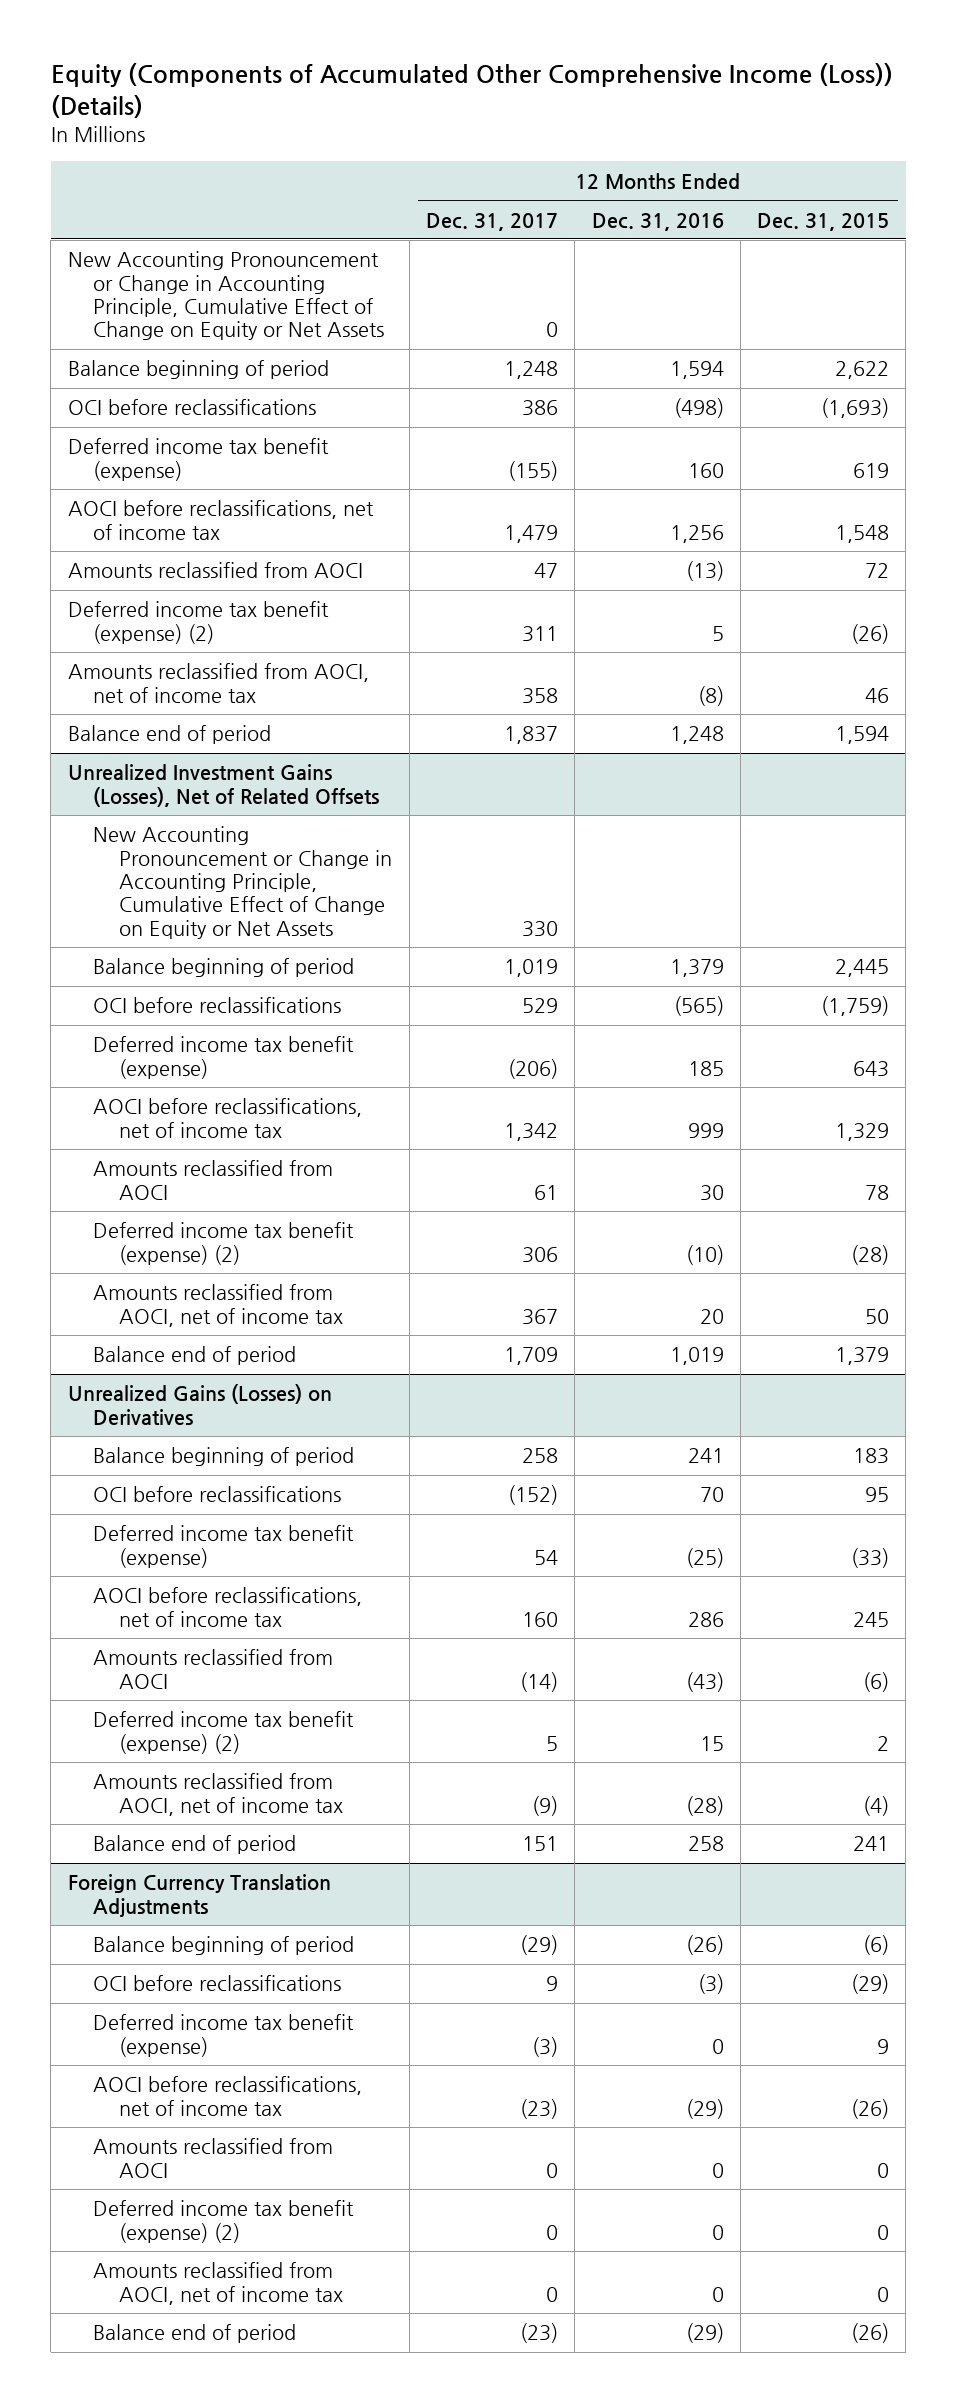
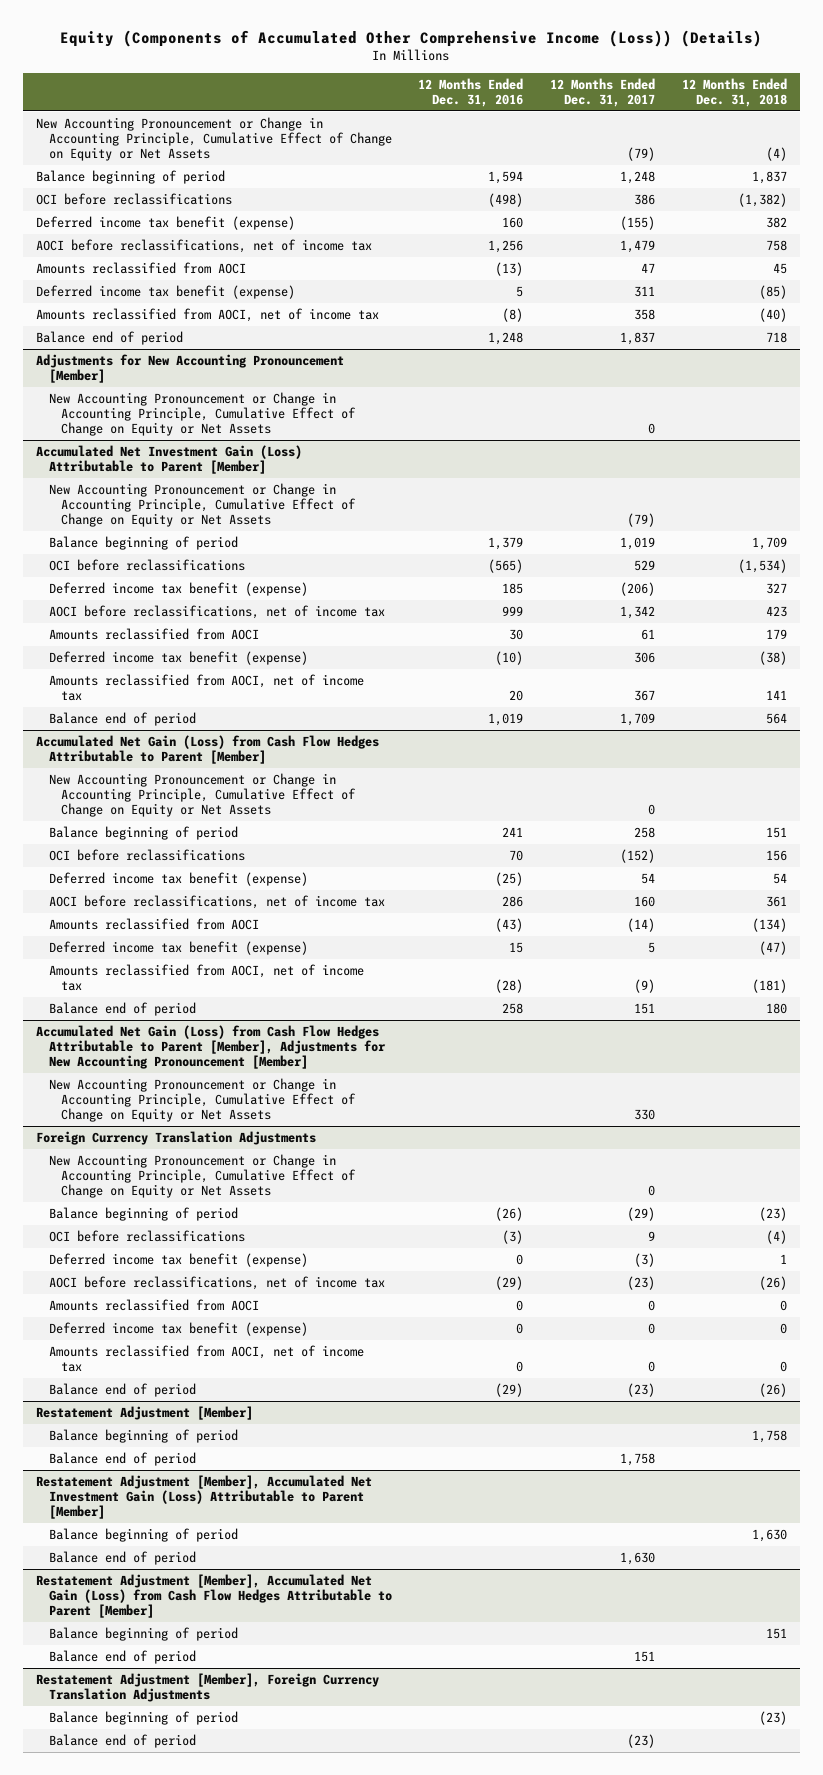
- | 12 Months Ended Dec. 31, 2017 | 12 Months Ended Dec. 31, 2016 | 12 Months Ended Dec. 31, 2015
+ | 12 Months Ended Dec. 31, 2016 | 12 Months Ended Dec. 31, 2017 | 12 Months Ended Dec. 31, 2018
- New Accounting Pronouncement or Change in Accounting Principle, Cumulative Effect of Change on Equity or Net Assets | 0 | |
+ New Accounting Pronouncement or Change in Accounting Principle, Cumulative Effect of Change on Equity or Net Assets | | (79) | (4)
- Deferred income tax benefit (expense) (2) | 311 | 5 | (26)
+ Deferred income tax benefit (expense) | 5 | 311 | (85)
- Unrealized Investment Gains (Losses), Net of Related Offsets
- New Accounting Pronouncement or Change in Accounting Principle, Cumulative Effect of Change on Equity or Net Assets | 330 | |
+ Adjustments for New Accounting Pronouncement [Member]
+ New Accounting Pronouncement or Change in Accounting Principle, Cumulative Effect of Change on Equity or Net Assets | | 0 |
+ Accumulated Net Investment Gain (Loss) Attributable to Parent [Member]
+ New Accounting Pronouncement or Change in Accounting Principle, Cumulative Effect of Change on Equity or Net Assets | | (79) |
- Deferred income tax benefit (expense) (2) | 306 | (10) | (28)
+ Deferred income tax benefit (expense) | (10) | 306 | (38)
- Unrealized Gains (Losses) on Derivatives
+ Accumulated Net Gain (Loss) from Cash Flow Hedges Attributable to Parent [Member]
+ New Accounting Pronouncement or Change in Accounting Principle, Cumulative Effect of Change on Equity or Net Assets | | 0 |
- Deferred income tax benefit (expense) (2) | 5 | 15 | 2
+ Deferred income tax benefit (expense) | 15 | 5 | (47)
+ Accumulated Net Gain (Loss) from Cash Flow Hedges Attributable to Parent [Member], Adjustments for New Accounting Pronouncement [Member]
+ New Accounting Pronouncement or Change in Accounting Principle, Cumulative Effect of Change on Equity or Net Assets | | 330 |
@ Foreign Currency Translation Adjustments
+ New Accounting Pronouncement or Change in Accounting Principle, Cumulative Effect of Change on Equity or Net Assets | | 0 |
- Deferred income tax benefit (expense) (2) | 0 | 0 | 0
+ Deferred income tax benefit (expense) | 0 | 0 | 0
+ Restatement Adjustment [Member]
+ Balance beginning of period | | | 1,758
+ Balance end of period | | 1,758 |
+ Restatement Adjustment [Member], Accumulated Net Investment Gain (Loss) Attributable to Parent [Member]
+ Balance beginning of period | | | 1,630
+ Balance end of period | | 1,630 |
+ Restatement Adjustment [Member], Accumulated Net Gain (Loss) from Cash Flow Hedges Attributable to Parent [Member]
+ Balance beginning of period | | | 151
+ Balance end of period | | 151 |
+ Restatement Adjustment [Member], Foreign Currency Translation Adjustments
+ Balance beginning of period | | | (23)
+ Balance end of period | | (23) |

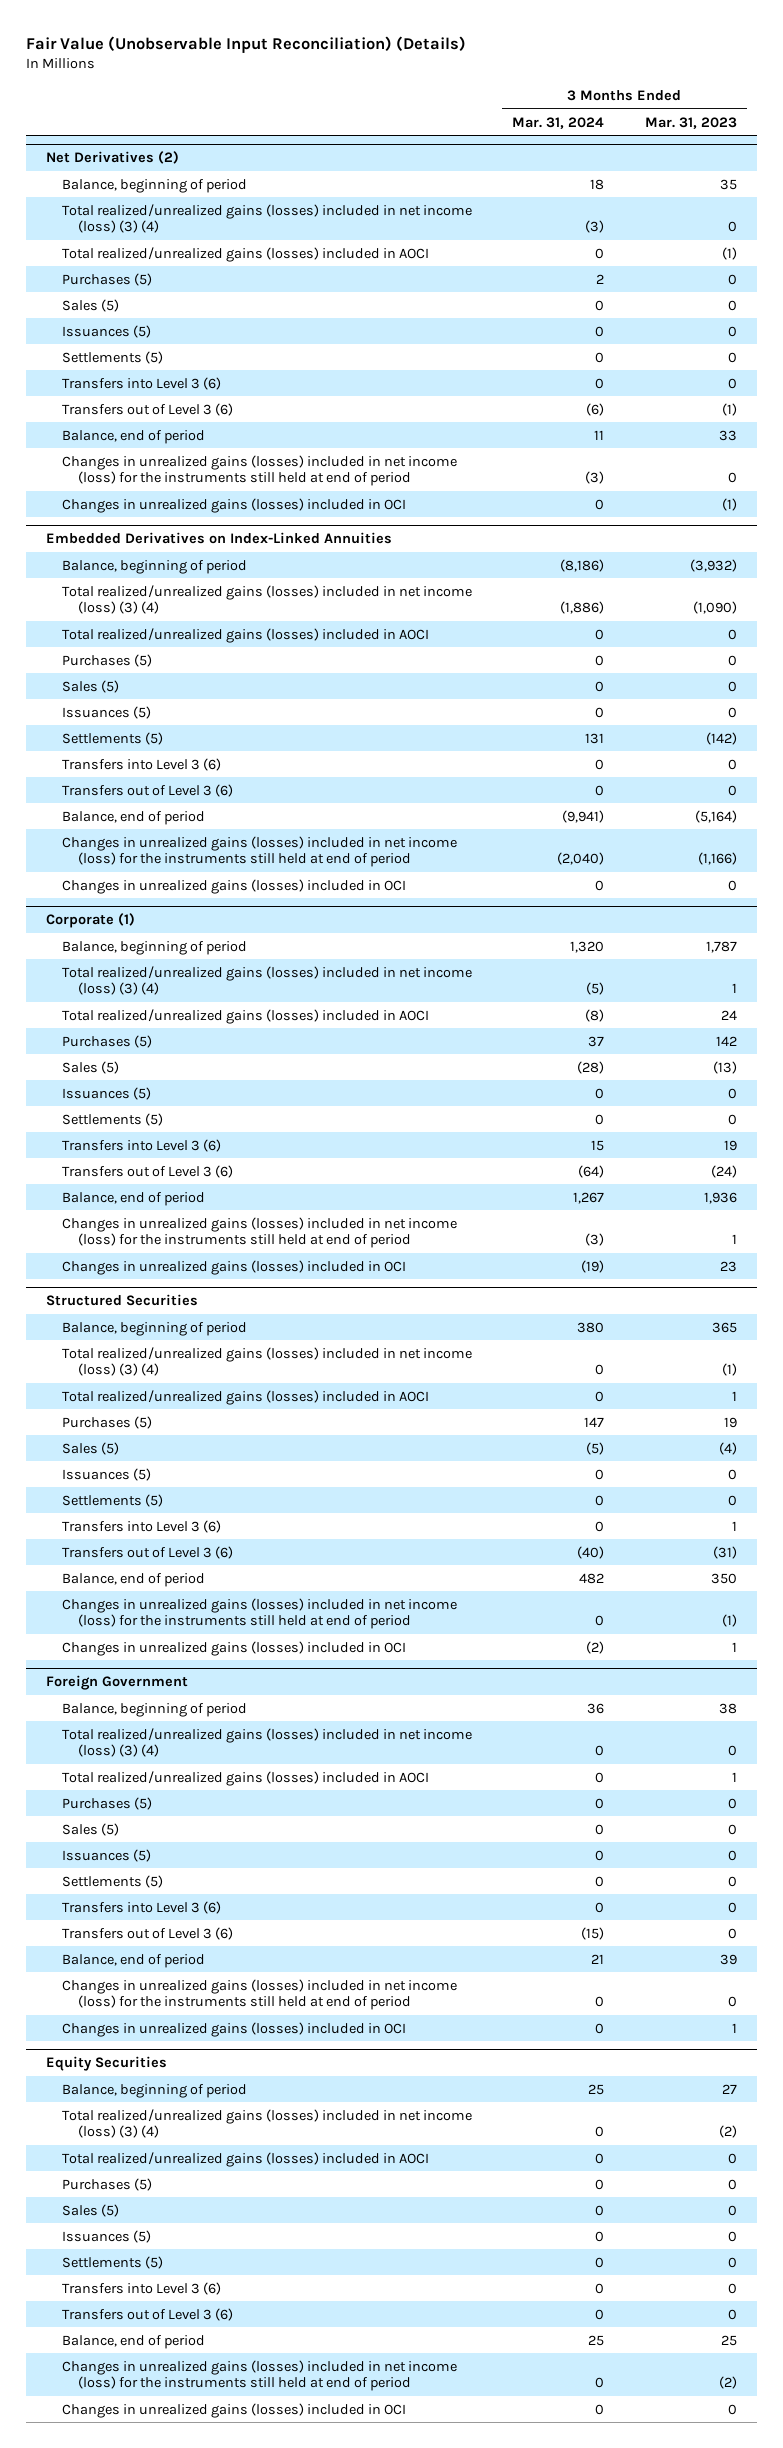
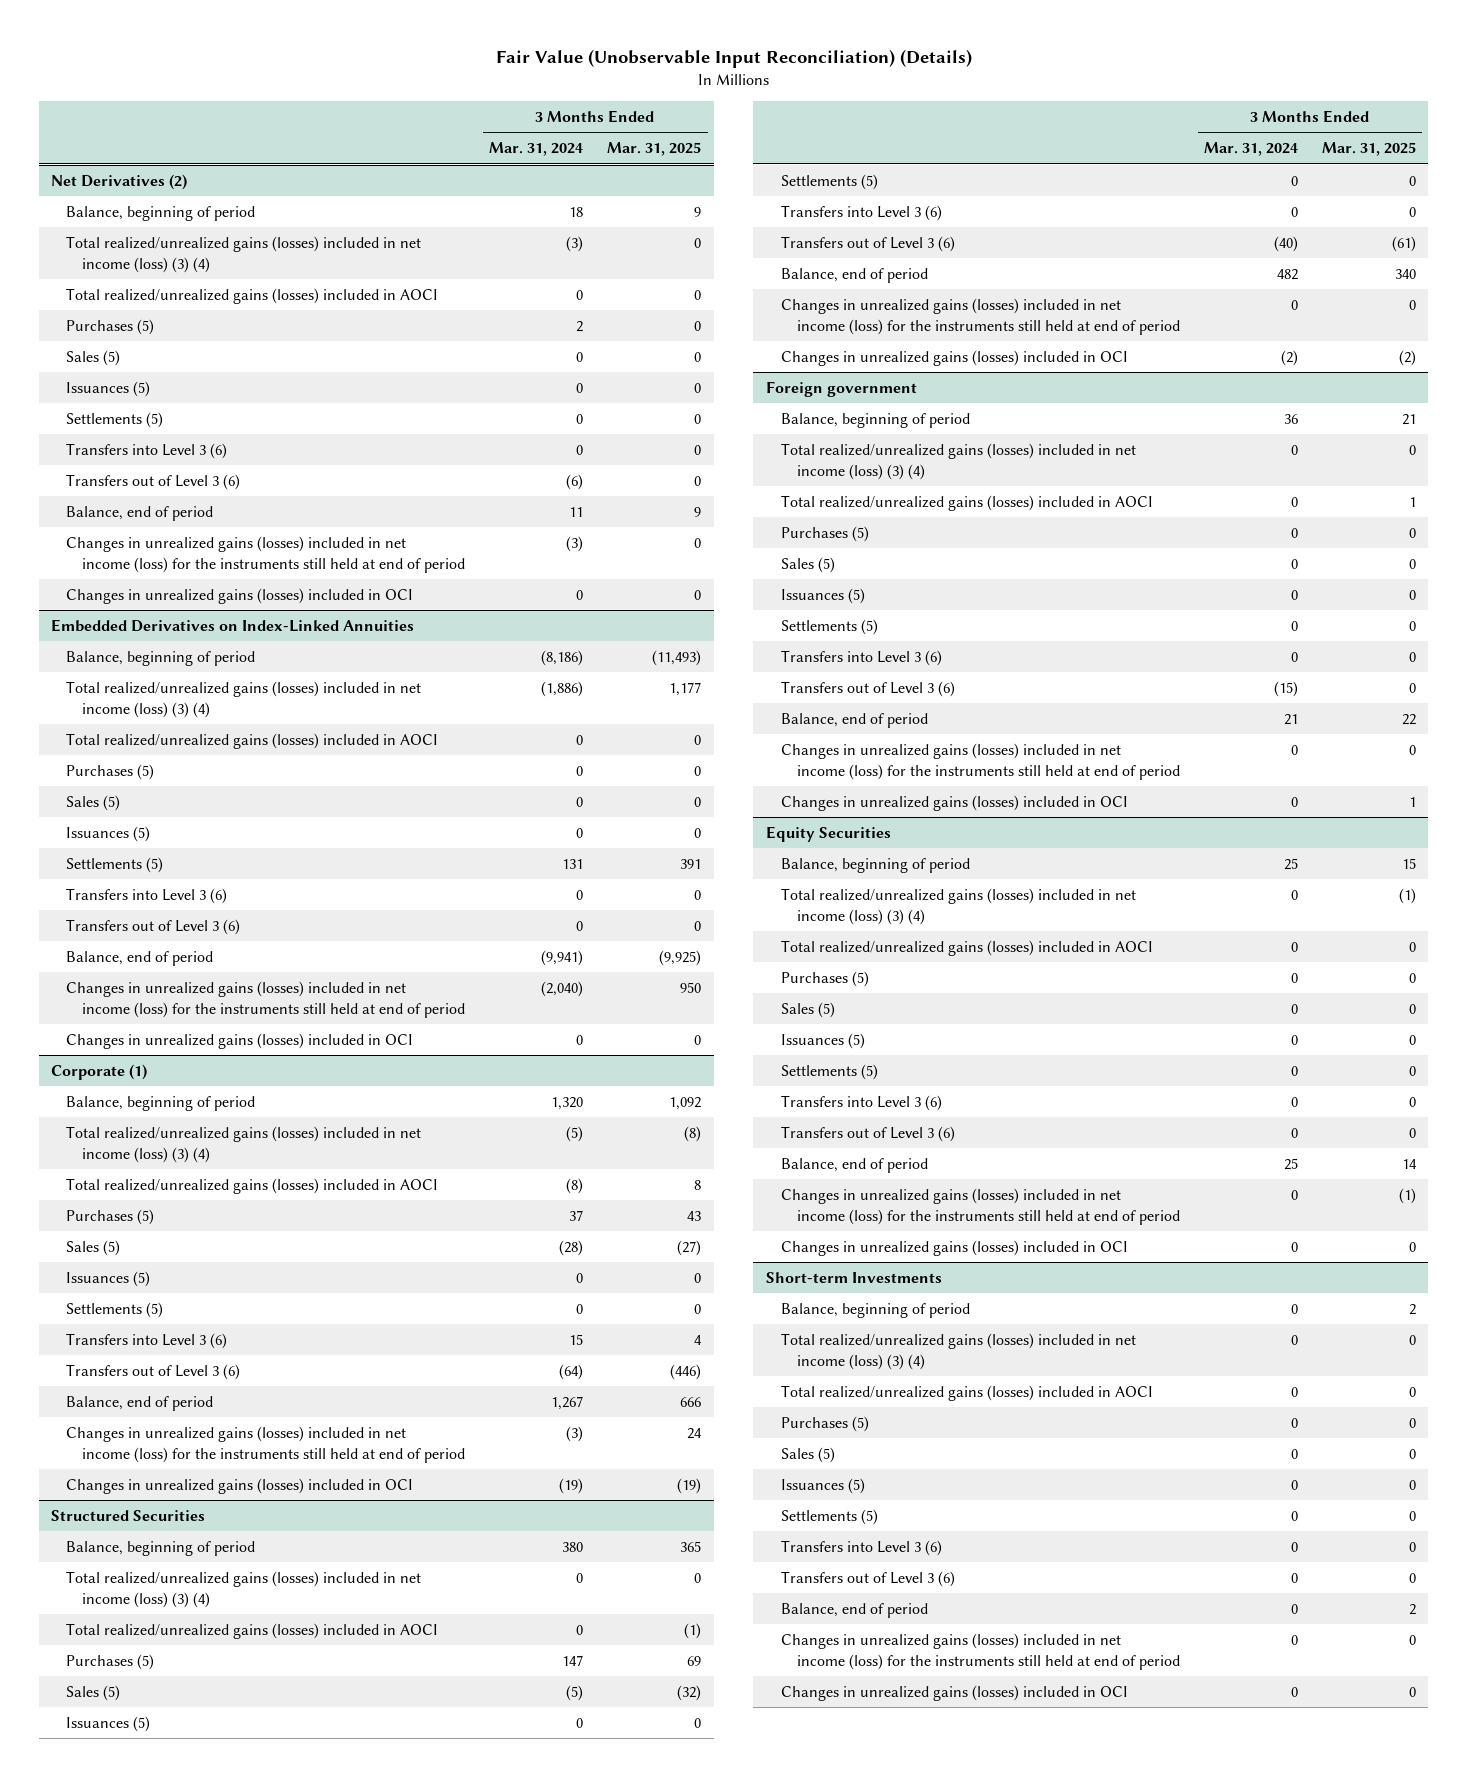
- | 3 Months Ended Mar. 31, 2024 | 3 Months Ended Mar. 31, 2023
+ | 3 Months Ended Mar. 31, 2024 | 3 Months Ended Mar. 31, 2025
- Foreign Government
+ Foreign government
+ Short-term Investments
+ Balance, beginning of period | 0 | 2
+ Total realized/unrealized gains (losses) included in net income (loss) (3) (4) | 0 | 0
+ Total realized/unrealized gains (losses) included in AOCI | 0 | 0
+ Purchases (5) | 0 | 0
+ Sales (5) | 0 | 0
+ Issuances (5) | 0 | 0
+ Settlements (5) | 0 | 0
+ Transfers into Level 3 (6) | 0 | 0
+ Transfers out of Level 3 (6) | 0 | 0
+ Balance, end of period | 0 | 2
+ Changes in unrealized gains (losses) included in net income (loss) for the instruments still held at end of period | 0 | 0
+ Changes in unrealized gains (losses) included in OCI | 0 | 0

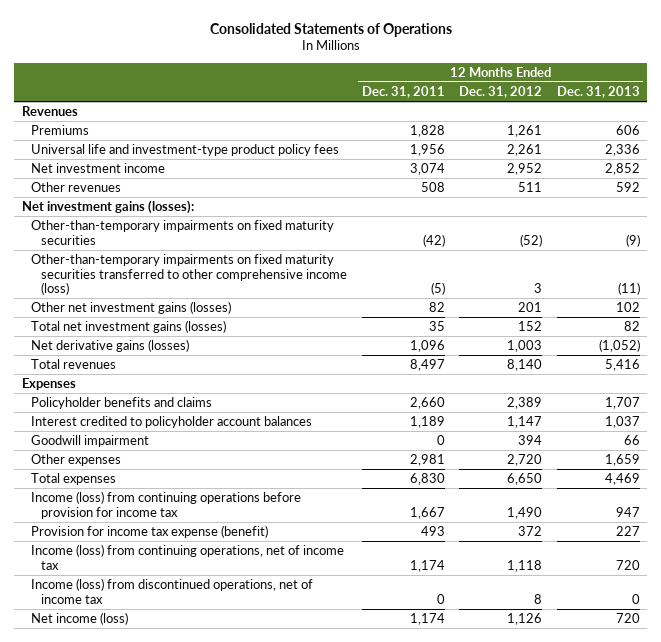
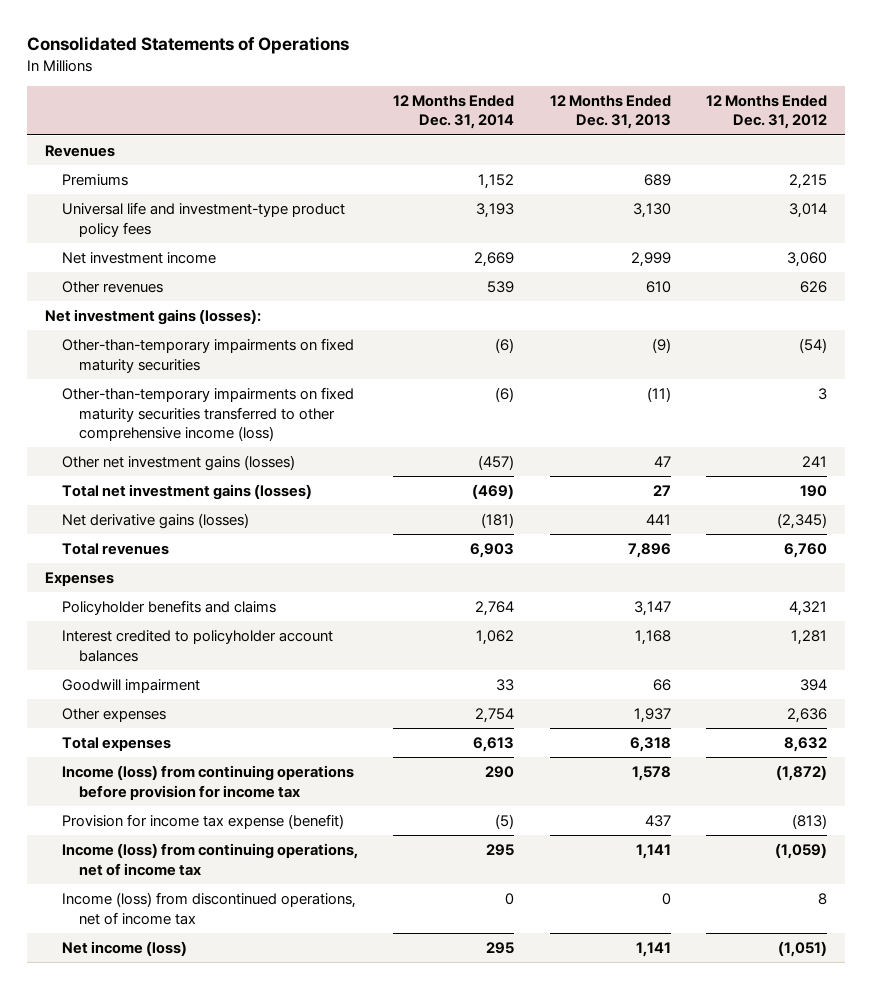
- | 12 Months Ended Dec. 31, 2011 | 12 Months Ended Dec. 31, 2012 | 12 Months Ended Dec. 31, 2013
+ | 12 Months Ended Dec. 31, 2014 | 12 Months Ended Dec. 31, 2013 | 12 Months Ended Dec. 31, 2012
- Premiums | 1,828 | 1,261 | 606
- Universal life and investment-type product policy fees | 1,956 | 2,261 | 2,336
- Net investment income | 3,074 | 2,952 | 2,852
- Other revenues | 508 | 511 | 592
+ Premiums | 1,152 | 689 | 2,215
+ Universal life and investment-type product policy fees | 3,193 | 3,130 | 3,014
+ Net investment income | 2,669 | 2,999 | 3,060
+ Other revenues | 539 | 610 | 626
- Other-than-temporary impairments on fixed maturity securities | (42) | (52) | (9)
+ Other-than-temporary impairments on fixed maturity securities | (6) | (9) | (54)
- Other net investment gains (losses) | 82 | 201 | 102
- Total net investment gains (losses) | 35 | 152 | 82
- Net derivative gains (losses) | 1,096 | 1,003 | (1,052)
- Total revenues | 8,497 | 8,140 | 5,416
+ Other net investment gains (losses) | (457) | 47 | 241
+ Total net investment gains (losses) | (469) | 27 | 190
+ Net derivative gains (losses) | (181) | 441 | (2,345)
+ Total revenues | 6,903 | 7,896 | 6,760
- Policyholder benefits and claims | 2,660 | 2,389 | 1,707
- Interest credited to policyholder account balances | 1,189 | 1,147 | 1,037
+ Policyholder benefits and claims | 2,764 | 3,147 | 4,321
+ Interest credited to policyholder account balances | 1,062 | 1,168 | 1,281
- Other expenses | 2,981 | 2,720 | 1,659
- Total expenses | 6,830 | 6,650 | 4,469
- Income (loss) from continuing operations before provision for income tax | 1,667 | 1,490 | 947
- Provision for income tax expense (benefit) | 493 | 372 | 227
- Income (loss) from continuing operations, net of income tax | 1,174 | 1,118 | 720
+ Other expenses | 2,754 | 1,937 | 2,636
+ Total expenses | 6,613 | 6,318 | 8,632
+ Income (loss) from continuing operations before provision for income tax | 290 | 1,578 | (1,872)
+ Provision for income tax expense (benefit) | (5) | 437 | (813)
+ Income (loss) from continuing operations, net of income tax | 295 | 1,141 | (1,059)
- Net income (loss) | 1,174 | 1,126 | 720
+ Net income (loss) | 295 | 1,141 | (1,051)

